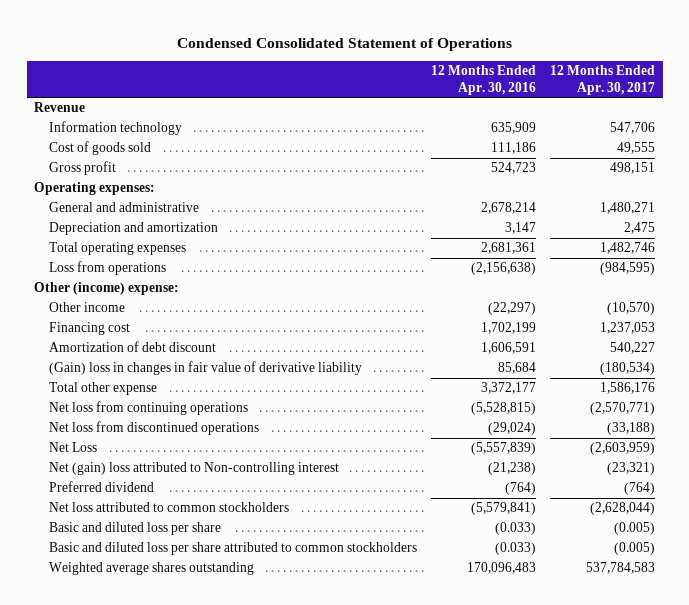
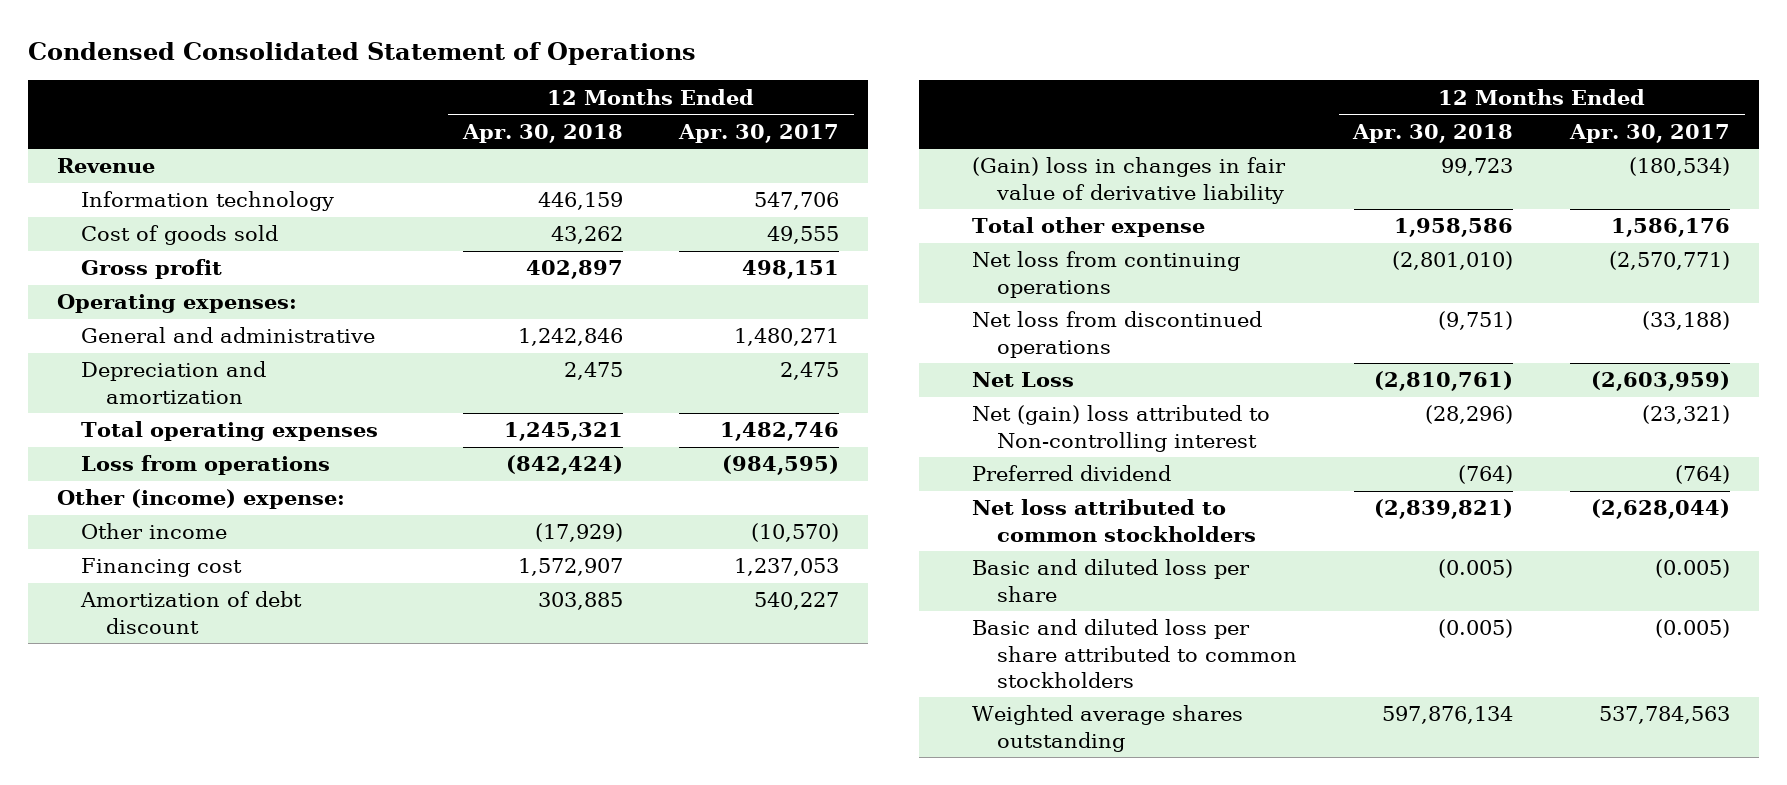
- | 12 Months Ended Apr. 30, 2016 | 12 Months Ended Apr. 30, 2017
+ | 12 Months Ended Apr. 30, 2018 | 12 Months Ended Apr. 30, 2017
- Weighted average shares outstanding | 170,096,483 | 537,784,583
+ Weighted average shares outstanding | 597,876,134 | 537,784,563

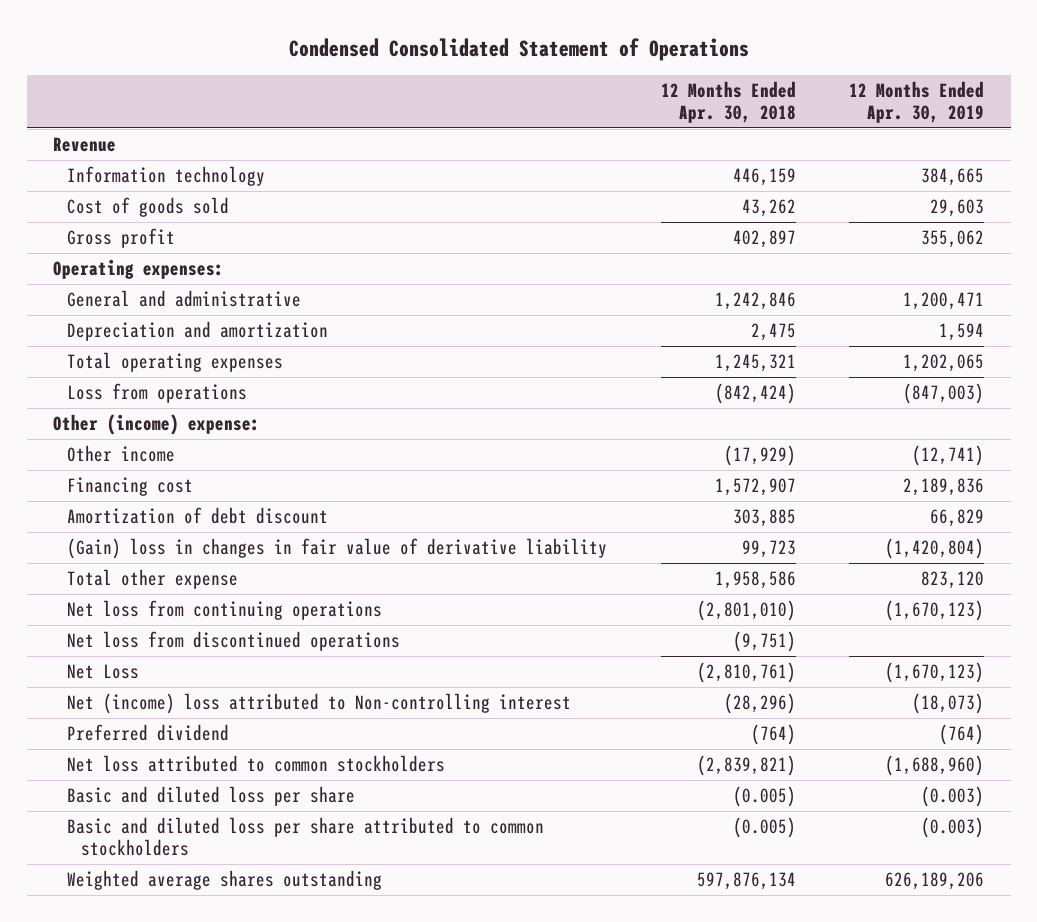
- | 12 Months Ended Apr. 30, 2018 | 12 Months Ended Apr. 30, 2017
+ | 12 Months Ended Apr. 30, 2018 | 12 Months Ended Apr. 30, 2019
- Net (gain) loss attributed to Non-controlling interest | (28,296) | (23,321)
+ Net (income) loss attributed to Non-controlling interest | (28,296) | (18,073)

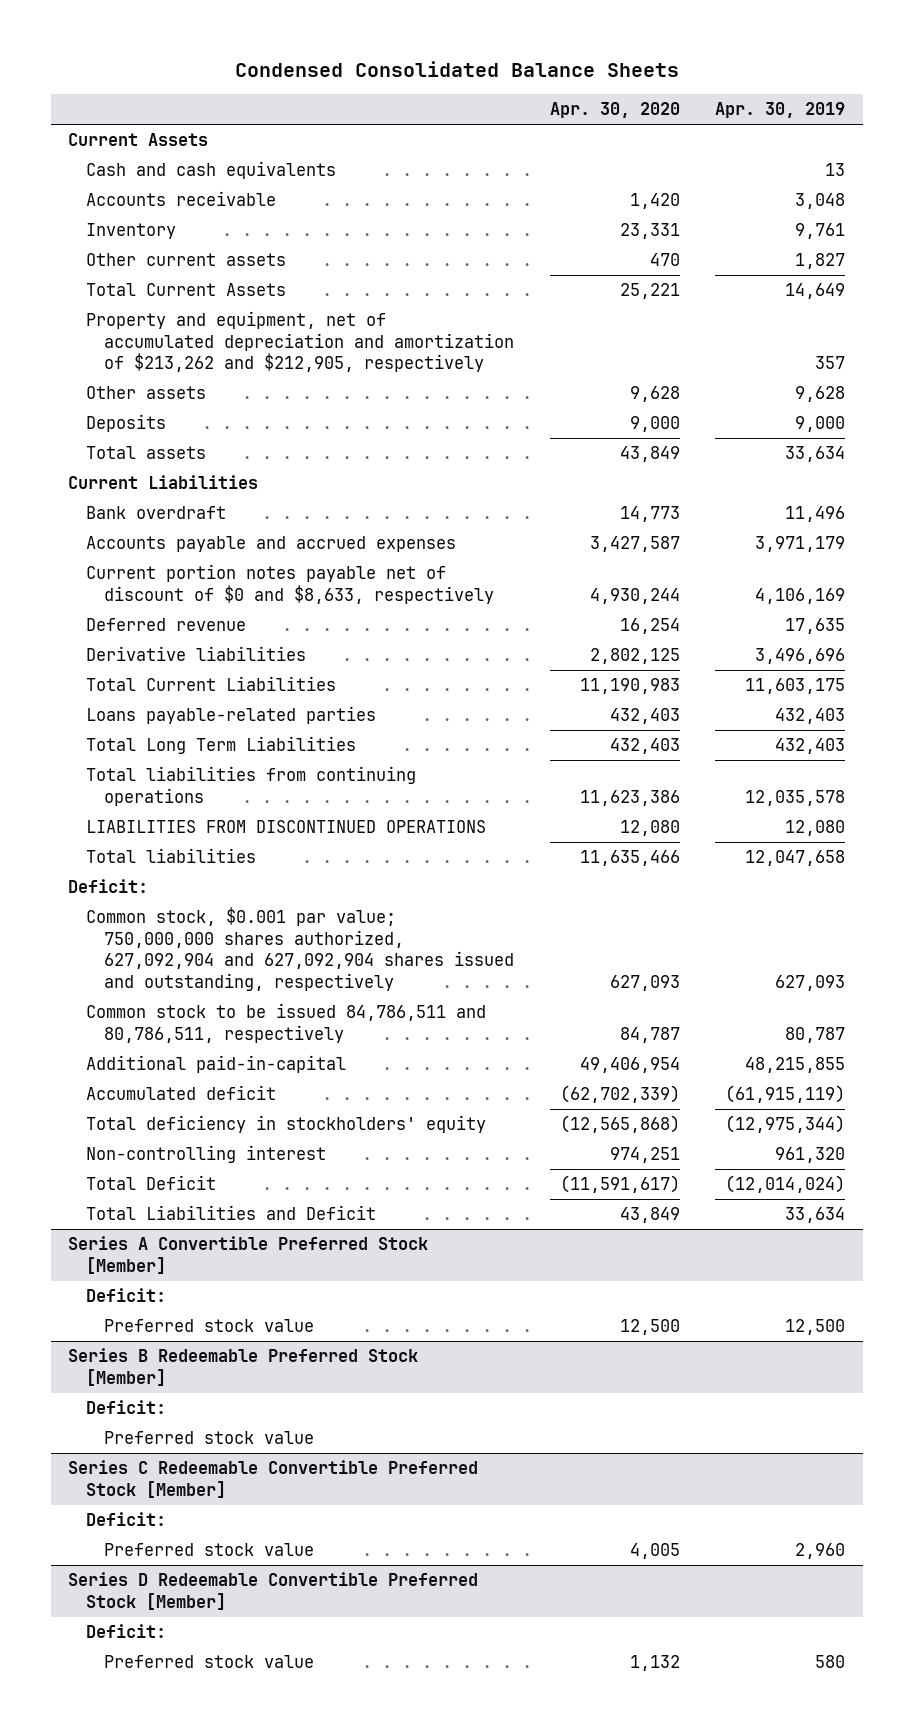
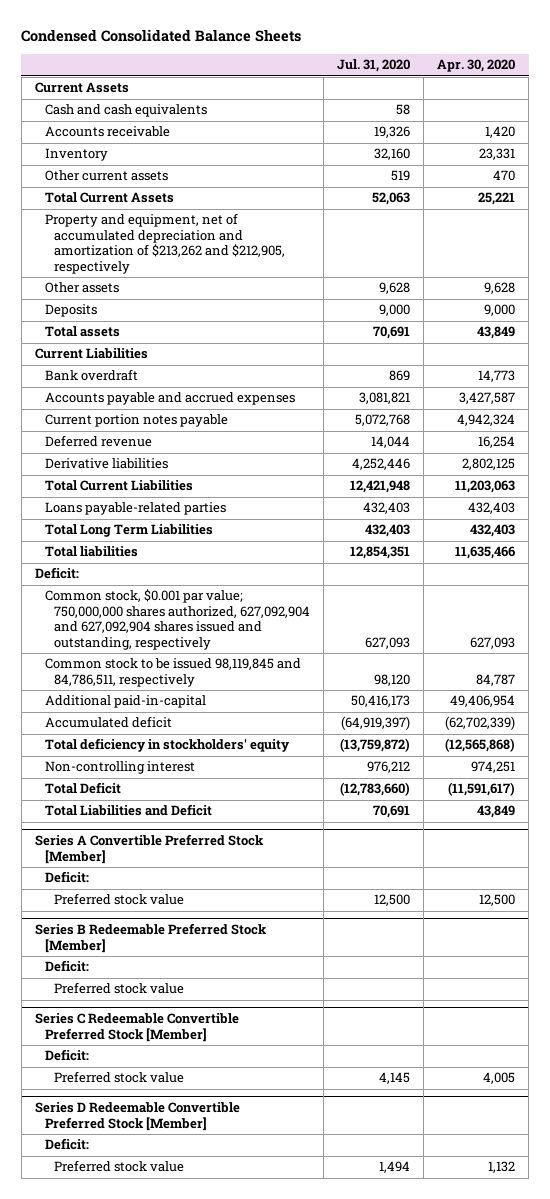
- | Apr. 30, 2020 | Apr. 30, 2019
+ | Jul. 31, 2020 | Apr. 30, 2020
- Current portion notes payable net of discount of $0 and $8,633, respectively | 4,930,244 | 4,106,169
+ Current portion notes payable | 5,072,768 | 4,942,324
- Total Current Liabilities | 11,190,983 | 11,603,175
+ Total Current Liabilities | 12,421,948 | 11,203,063
- Total liabilities from continuing operations | 11,623,386 | 12,035,578
- LIABILITIES FROM DISCONTINUED OPERATIONS | 12,080 | 12,080
- Common stock to be issued 84,786,511 and 80,786,511, respectively | 84,787 | 80,787
+ Common stock to be issued 98,119,845 and 84,786,511, respectively | 98,120 | 84,787

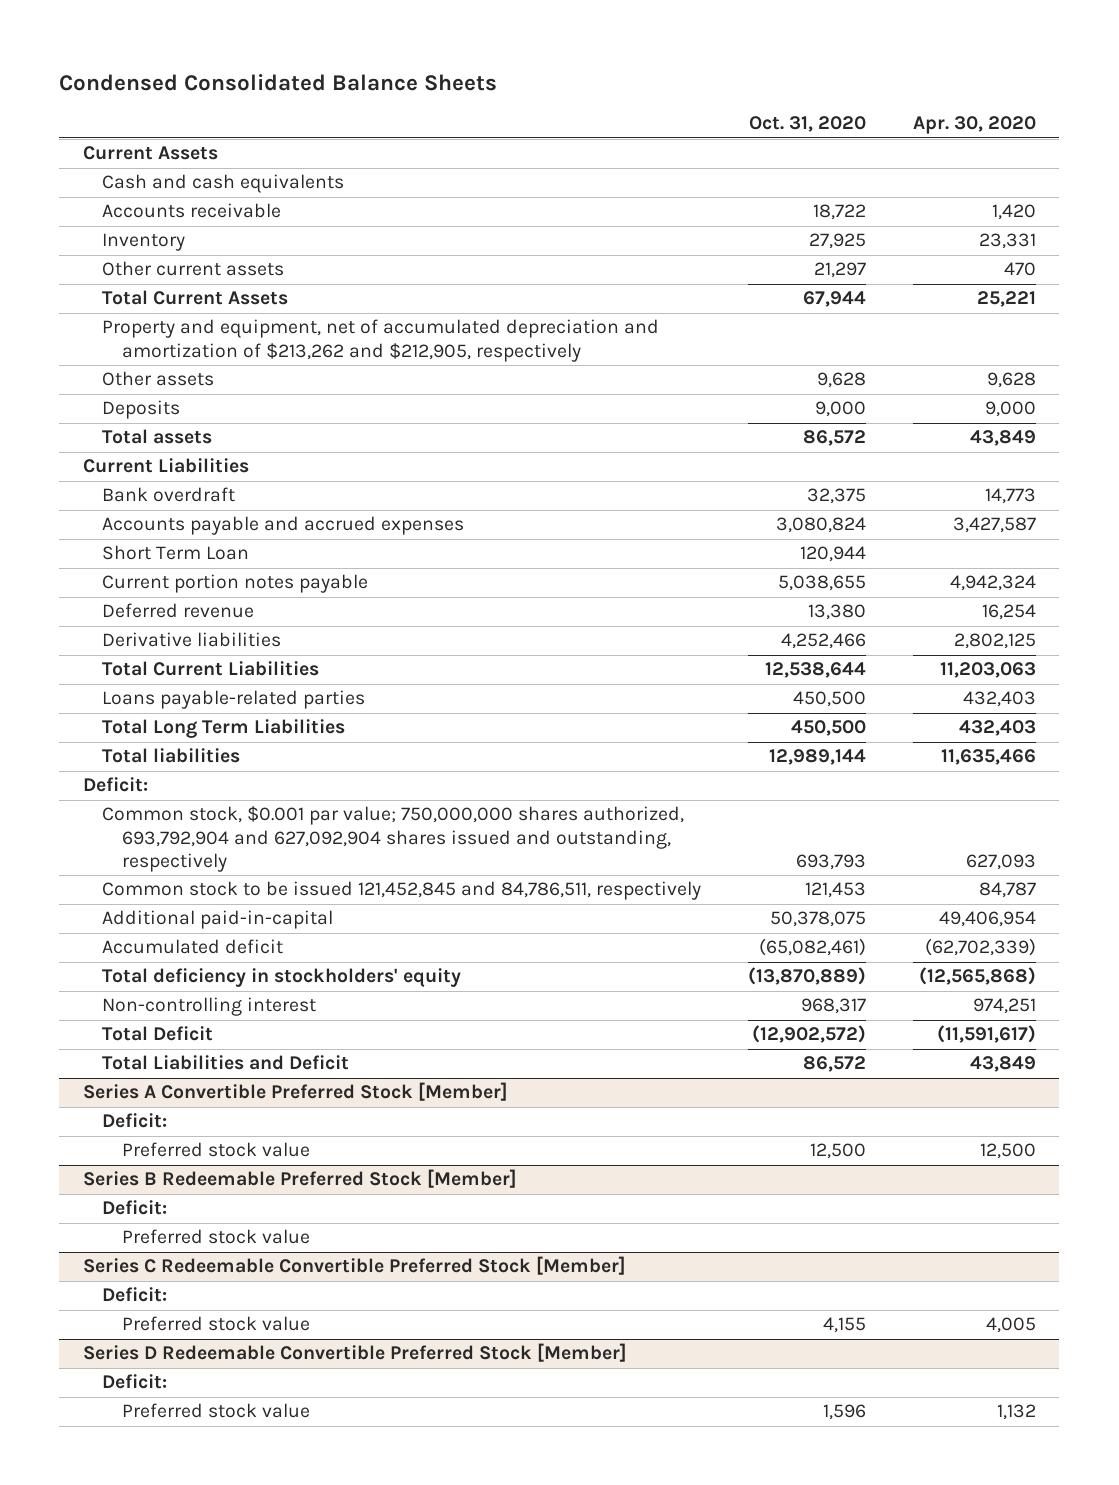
- | Jul. 31, 2020 | Apr. 30, 2020
+ | Oct. 31, 2020 | Apr. 30, 2020
+ Short Term Loan | 120,944 |
- Common stock, $0.001 par value; 750,000,000 shares authorized, 627,092,904 and 627,092,904 shares issued and outstanding, respectively | 627,093 | 627,093
- Common stock to be issued 98,119,845 and 84,786,511, respectively | 98,120 | 84,787
+ Common stock, $0.001 par value; 750,000,000 shares authorized, 693,792,904 and 627,092,904 shares issued and outstanding, respectively | 693,793 | 627,093
+ Common stock to be issued 121,452,845 and 84,786,511, respectively | 121,453 | 84,787

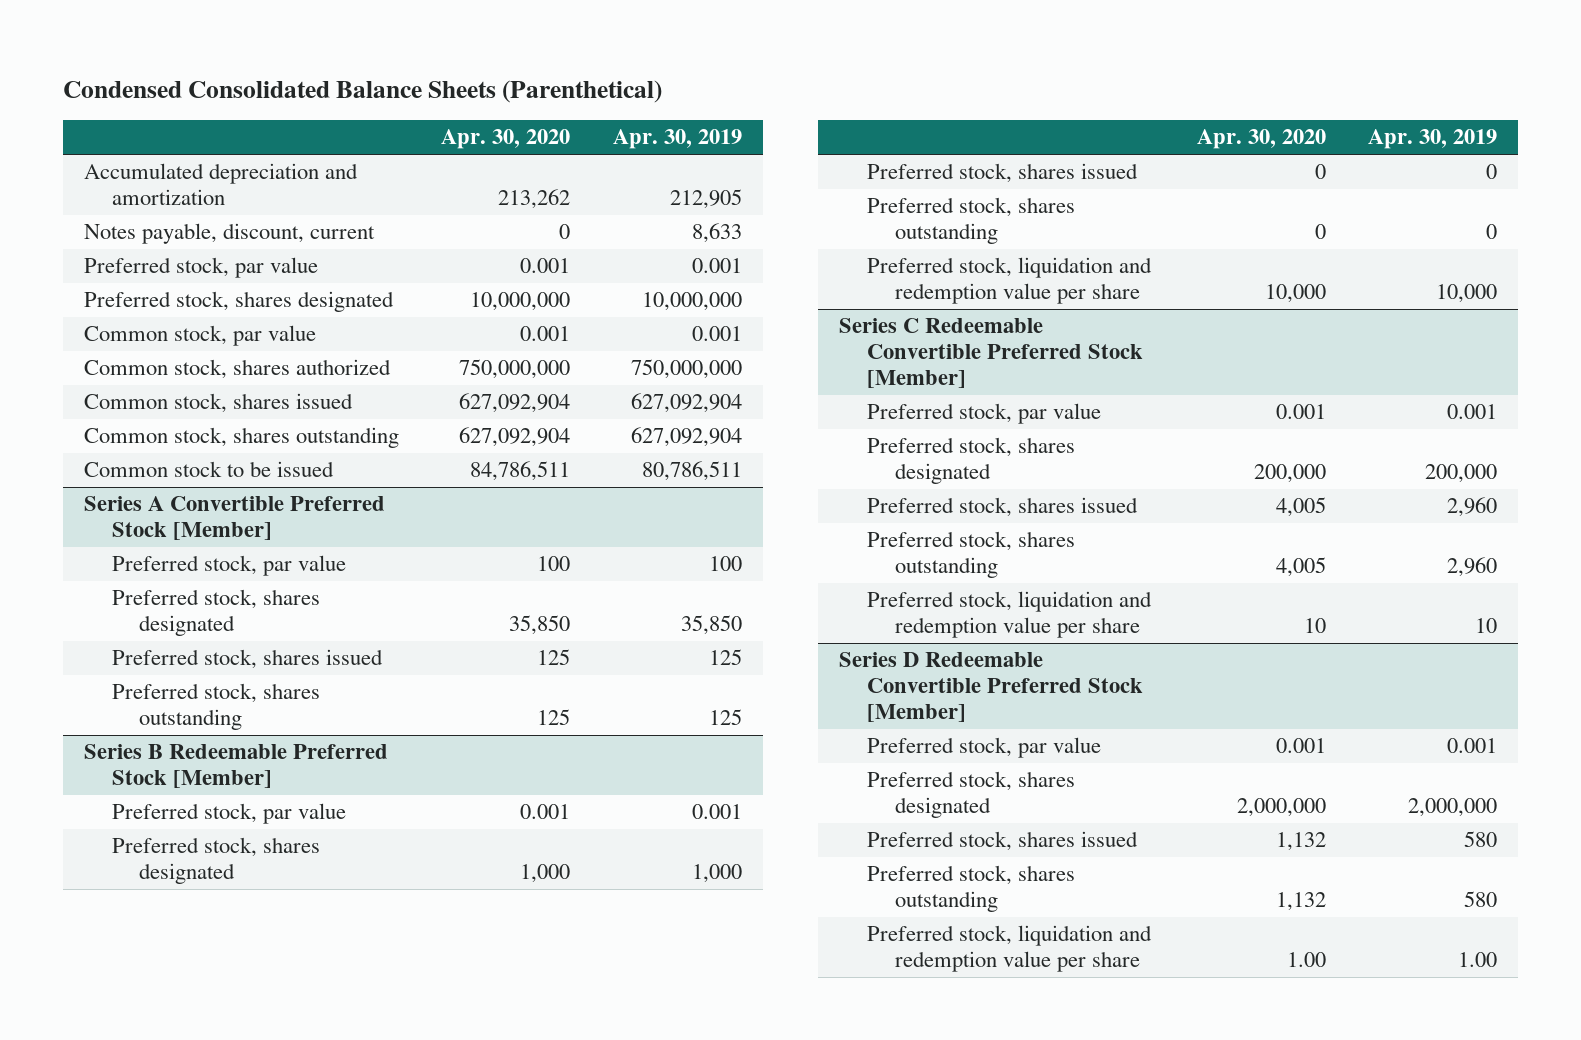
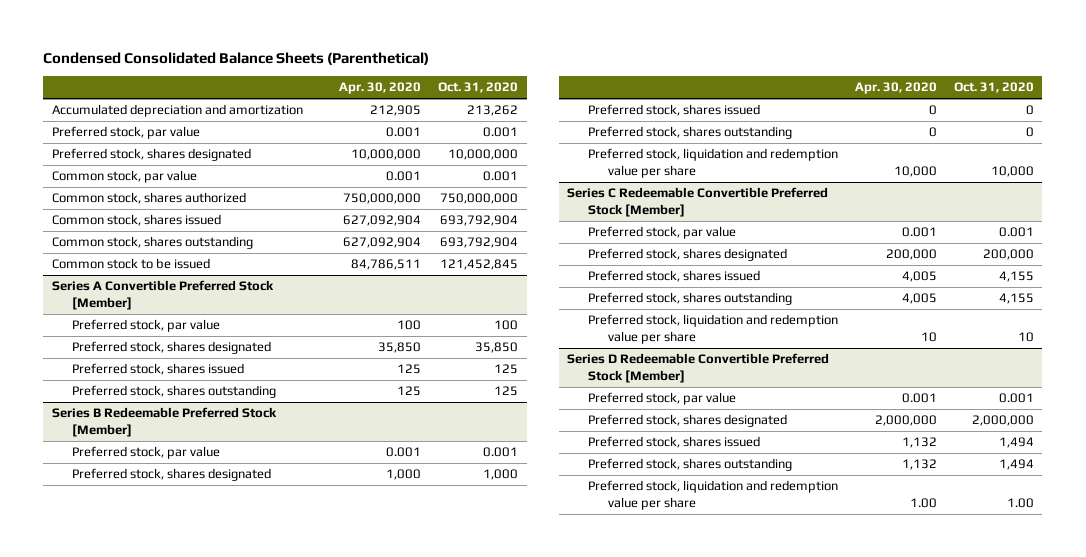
- | Apr. 30, 2020 | Apr. 30, 2019
+ | Apr. 30, 2020 | Oct. 31, 2020
- Accumulated depreciation and amortization | 213,262 | 212,905
- Notes payable, discount, current | 0 | 8,633
+ Accumulated depreciation and amortization | 212,905 | 213,262

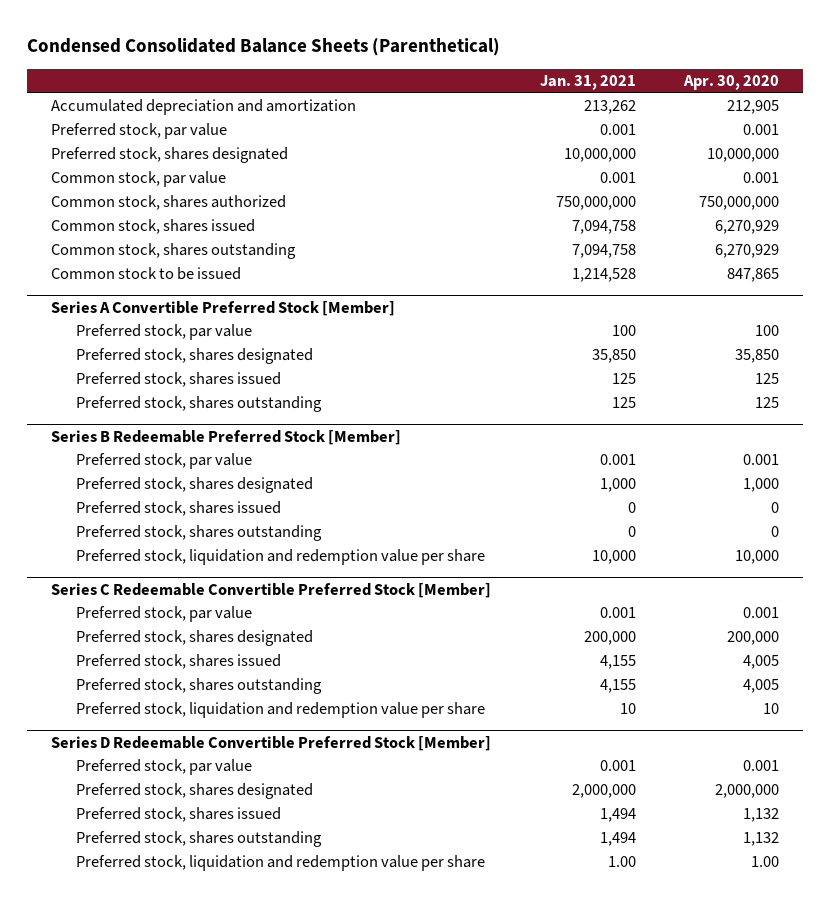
- | Apr. 30, 2020 | Oct. 31, 2020
+ | Jan. 31, 2021 | Apr. 30, 2020
- Common stock, shares issued | 627,092,904 | 693,792,904
- Common stock, shares outstanding | 627,092,904 | 693,792,904
- Common stock to be issued | 84,786,511 | 121,452,845
+ Common stock, shares issued | 7,094,758 | 6,270,929
+ Common stock, shares outstanding | 7,094,758 | 6,270,929
+ Common stock to be issued | 1,214,528 | 847,865

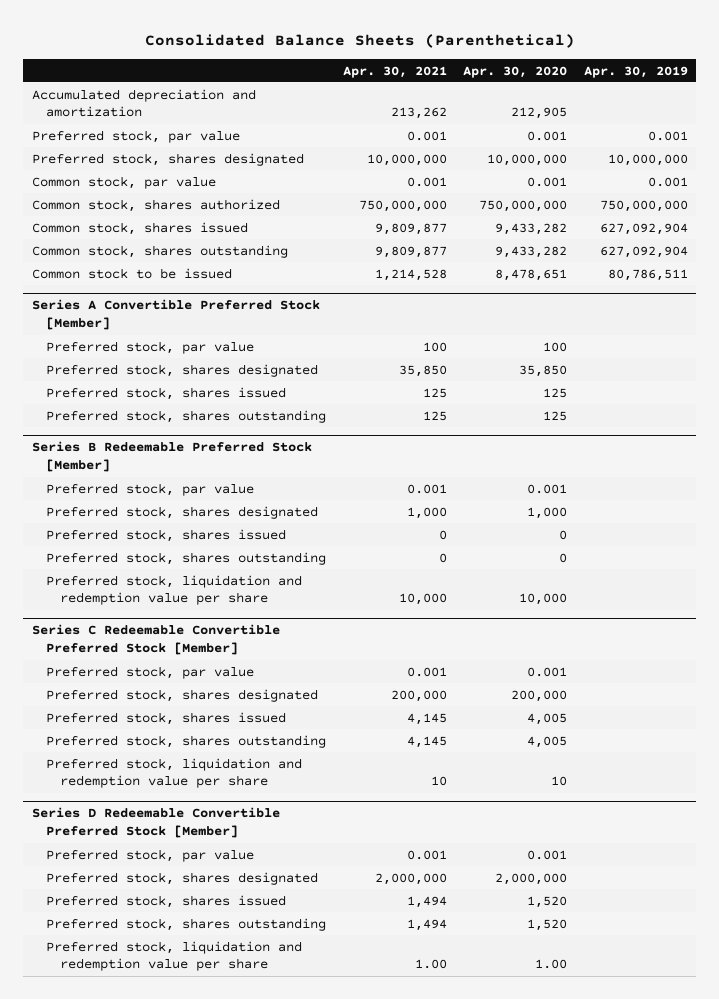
- Condensed Consolidated Balance Sheets (Parenthetical)
+ Consolidated Balance Sheets (Parenthetical)
- | Jan. 31, 2021 | Apr. 30, 2020
+ | Apr. 30, 2021 | Apr. 30, 2020 | Apr. 30, 2019
- Common stock, shares issued | 7,094,758 | 6,270,929
- Common stock, shares outstanding | 7,094,758 | 6,270,929
- Common stock to be issued | 1,214,528 | 847,865
+ Common stock, shares issued | 9,809,877 | 9,433,282 | 627,092,904
+ Common stock, shares outstanding | 9,809,877 | 9,433,282 | 627,092,904
+ Common stock to be issued | 1,214,528 | 8,478,651 | 80,786,511
@ Series D Redeemable Convertible Preferred Stock [Member]
- Preferred stock, shares issued | 1,494 | 1,132
- Preferred stock, shares outstanding | 1,494 | 1,132
+ Preferred stock, shares issued | 1,494 | 1,520 |
+ Preferred stock, shares outstanding | 1,494 | 1,520 |

